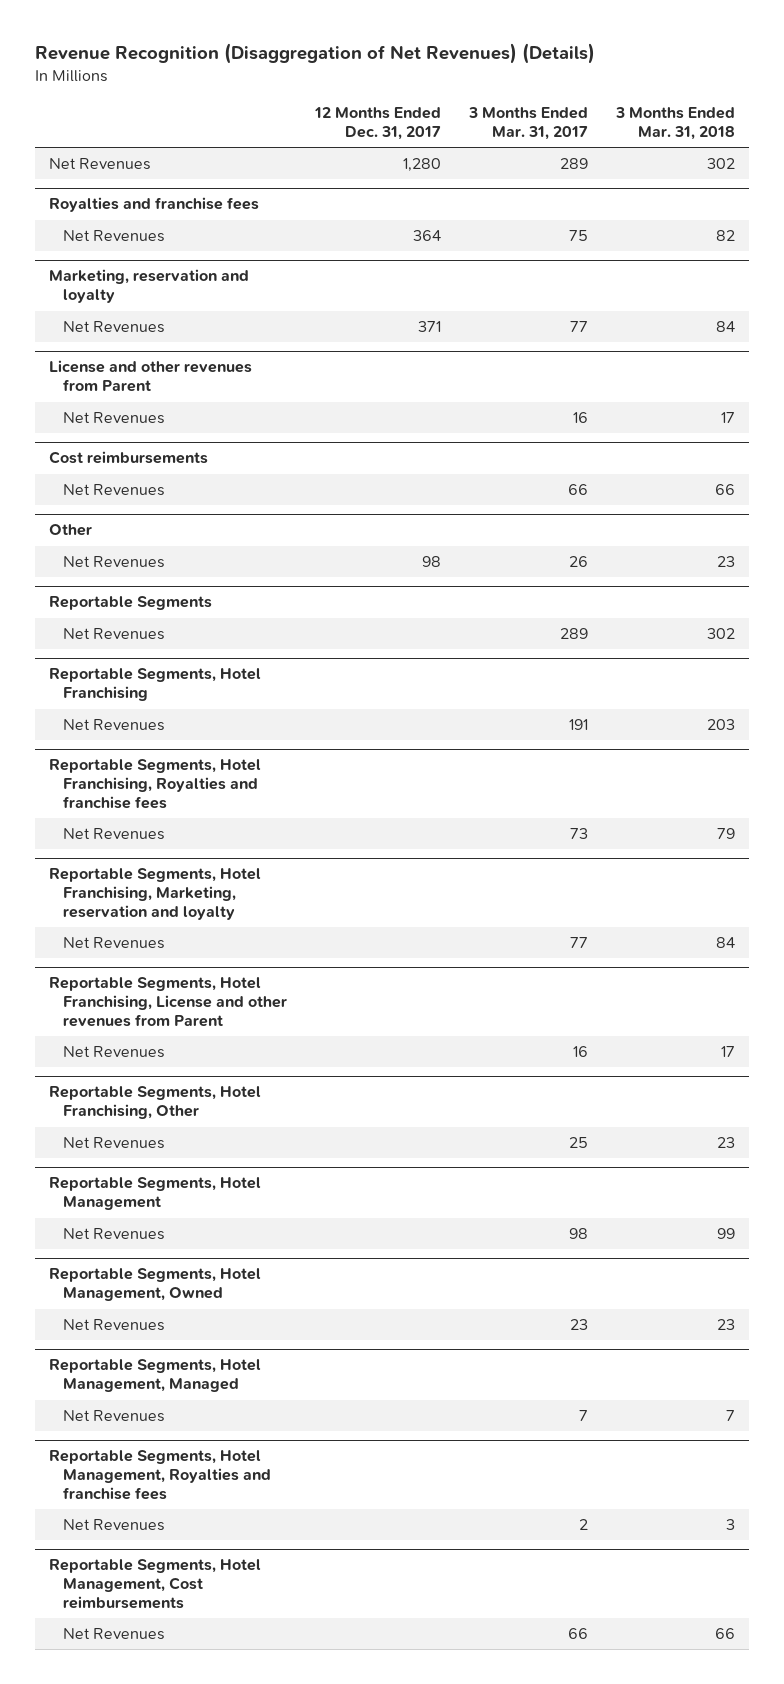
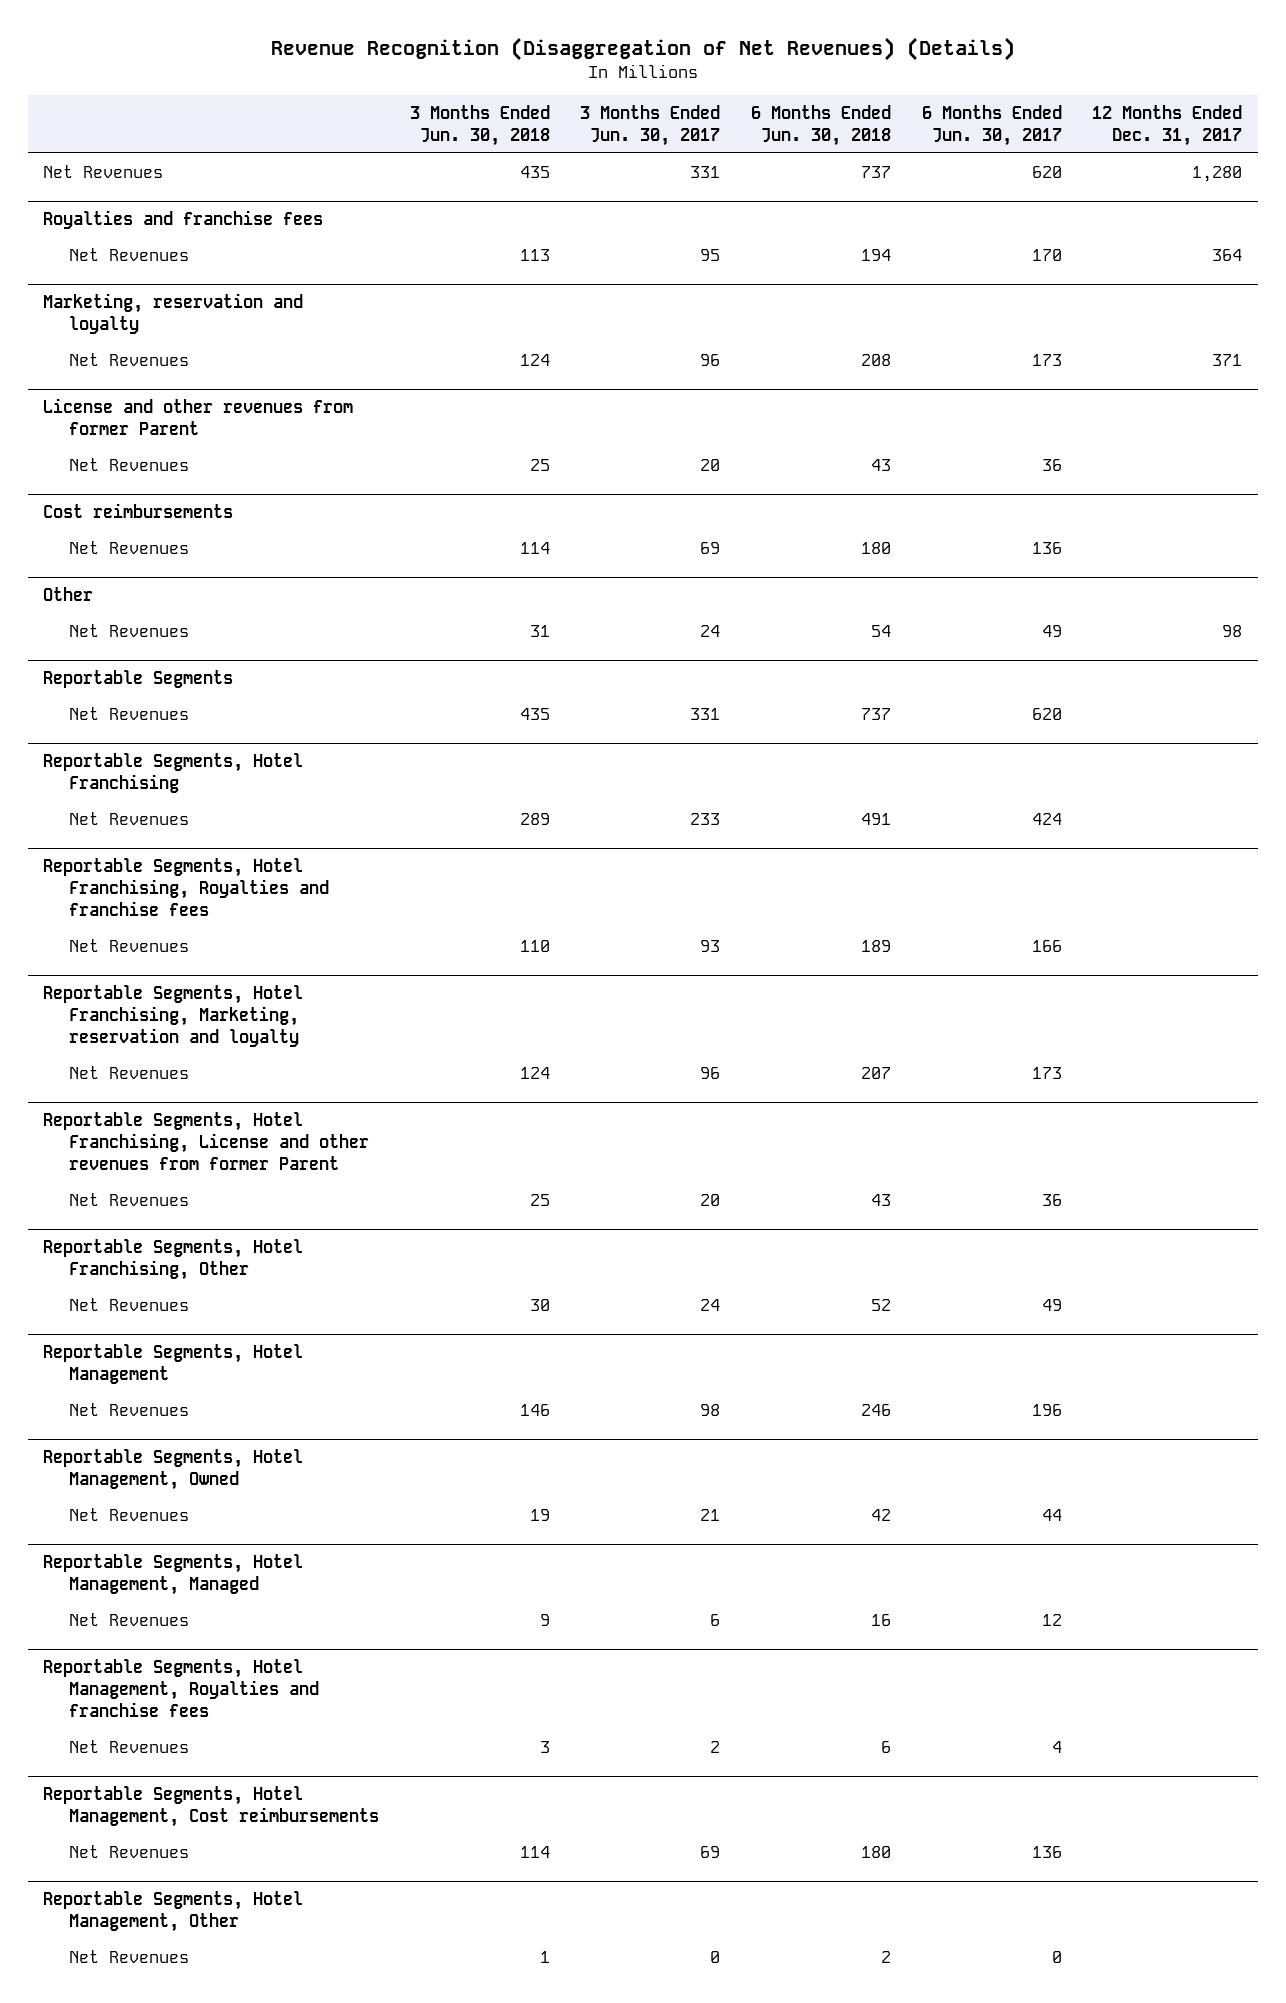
- | 12 Months Ended Dec. 31, 2017 | 3 Months Ended Mar. 31, 2017 | 3 Months Ended Mar. 31, 2018
+ | 3 Months Ended Jun. 30, 2018 | 3 Months Ended Jun. 30, 2017 | 6 Months Ended Jun. 30, 2018 | 6 Months Ended Jun. 30, 2017 | 12 Months Ended Dec. 31, 2017
- License and other revenues from Parent
+ License and other revenues from former Parent
- Reportable Segments, Hotel Franchising, License and other revenues from Parent
+ Reportable Segments, Hotel Franchising, License and other revenues from former Parent
+ Reportable Segments, Hotel Management, Other
+ Net Revenues | 1 | 0 | 2 | 0 |

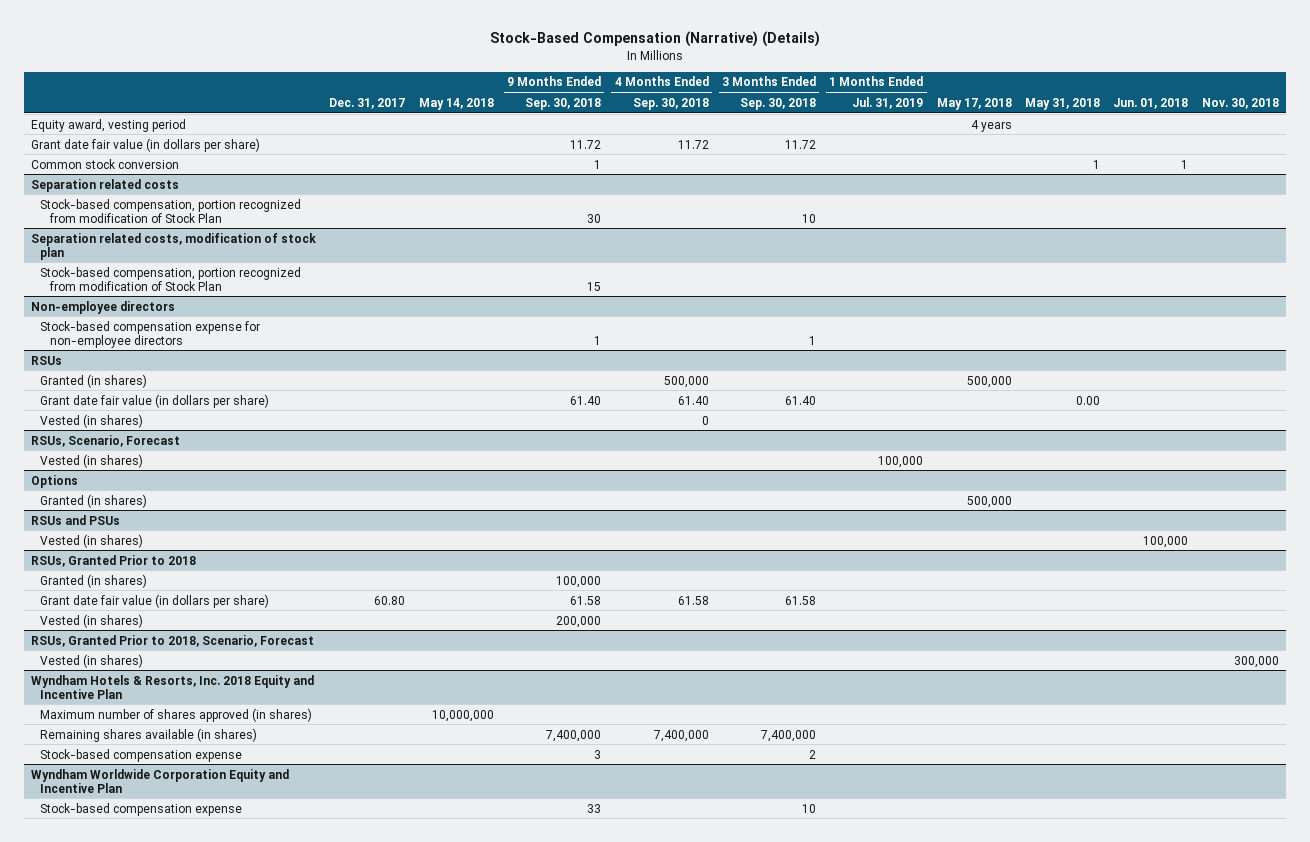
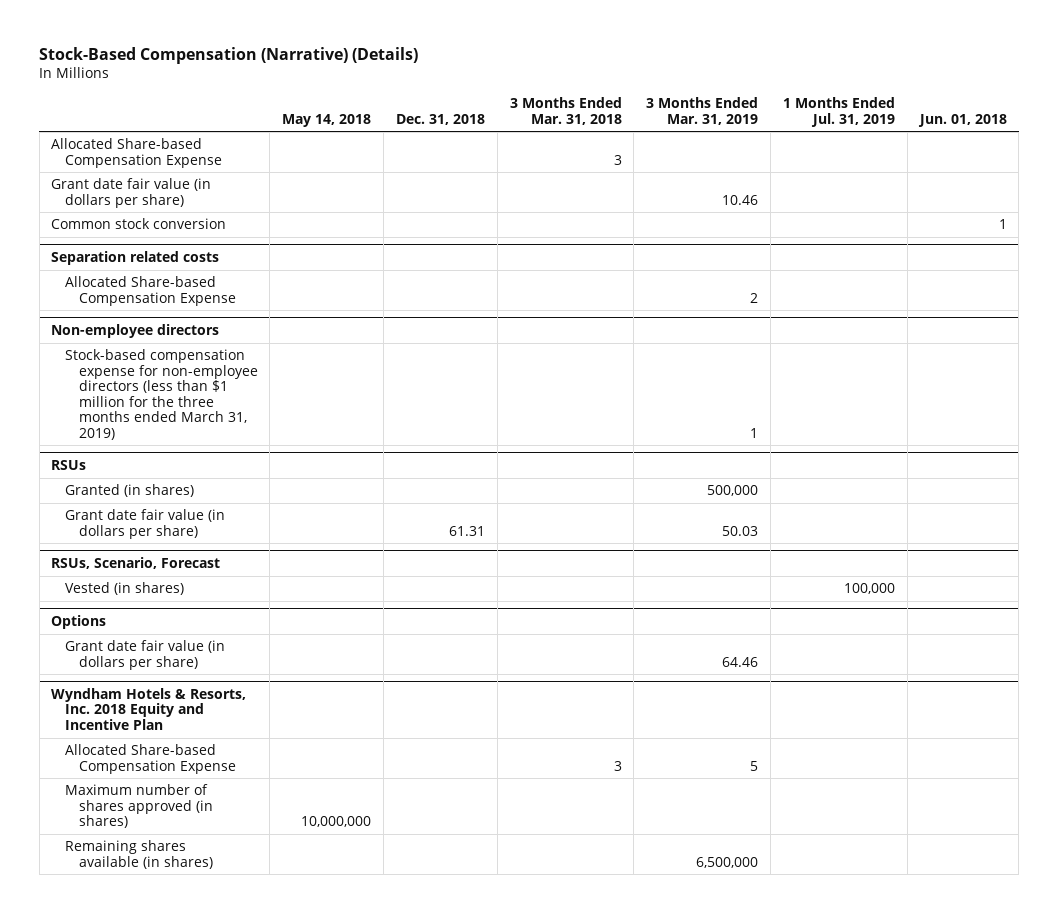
- | Dec. 31, 2017 | May 14, 2018 | 9 Months Ended Sep. 30, 2018 | 4 Months Ended Sep. 30, 2018 | 3 Months Ended Sep. 30, 2018 | 1 Months Ended Jul. 31, 2019 | May 17, 2018 | May 31, 2018 | Jun. 01, 2018 | Nov. 30, 2018
+ | May 14, 2018 | Dec. 31, 2018 | 3 Months Ended Mar. 31, 2018 | 3 Months Ended Mar. 31, 2019 | 1 Months Ended Jul. 31, 2019 | Jun. 01, 2018
- Equity award, vesting period | | | | | | | 4 years | | |
+ Allocated Share-based Compensation Expense | | | 3 | | |
@ Separation related costs
- Stock-based compensation, portion recognized from modification of Stock Plan | | | 30 | | 10 | | | | |
- Separation related costs, modification of stock plan
- Stock-based compensation, portion recognized from modification of Stock Plan | | | 15 | | | | | | |
@ Separation related costs
+ Allocated Share-based Compensation Expense | | | | 2 | |
@ Non-employee directors
- Stock-based compensation expense for non-employee directors | | | 1 | | 1 | | | | |
+ Stock-based compensation expense for non-employee directors (less than $1 million for the three months ended March 31, 2019) | | | | 1 | |
@ RSUs
- Vested (in shares) | | | | 0 | | | | | |
@ Options
- Granted (in shares) | | | | | | | 500,000 | | |
- RSUs and PSUs
- Vested (in shares) | | | | | | | | | 100,000 |
- RSUs, Granted Prior to 2018
- Granted (in shares) | | | 100,000 | | | | | | |
- Grant date fair value (in dollars per share) | 60.80 | | 61.58 | 61.58 | 61.58 | | | | |
- Vested (in shares) | | | 200,000 | | | | | | |
- RSUs, Granted Prior to 2018, Scenario, Forecast
- Vested (in shares) | | | | | | | | | | 300,000
@ Options
+ Grant date fair value (in dollars per share) | | | | 64.46 | |
@ Wyndham Hotels & Resorts, Inc. 2018 Equity and Incentive Plan
+ Allocated Share-based Compensation Expense | | | 3 | 5 | |
- Stock-based compensation expense | | | 3 | | 2 | | | | |
- Wyndham Worldwide Corporation Equity and Incentive Plan
- Stock-based compensation expense | | | 33 | | 10 | | | | |

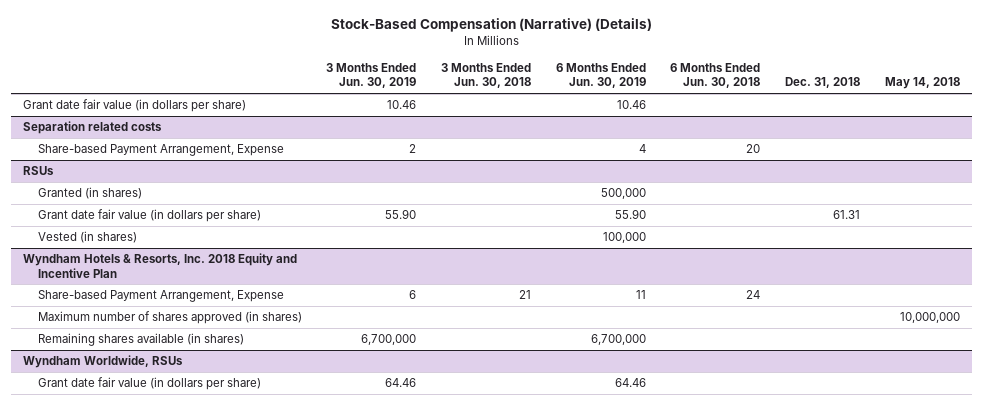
- | May 14, 2018 | Dec. 31, 2018 | 3 Months Ended Mar. 31, 2018 | 3 Months Ended Mar. 31, 2019 | 1 Months Ended Jul. 31, 2019 | Jun. 01, 2018
+ | 3 Months Ended Jun. 30, 2019 | 3 Months Ended Jun. 30, 2018 | 6 Months Ended Jun. 30, 2019 | 6 Months Ended Jun. 30, 2018 | Dec. 31, 2018 | May 14, 2018
- Allocated Share-based Compensation Expense | | | 3 | | |
- Common stock conversion | | | | | | 1
@ Separation related costs
- Allocated Share-based Compensation Expense | | | | 2 | |
- Non-employee directors
- Stock-based compensation expense for non-employee directors (less than $1 million for the three months ended March 31, 2019) | | | | 1 | |
@ Separation related costs
+ Share-based Payment Arrangement, Expense | 2 | | 4 | 20 | |
- RSUs, Scenario, Forecast
- Vested (in shares) | | | | | 100,000 |
- Options
- Grant date fair value (in dollars per share) | | | | 64.46 | |
@ RSUs
+ Vested (in shares) | | | 100,000 | | |
@ Wyndham Hotels & Resorts, Inc. 2018 Equity and Incentive Plan
- Allocated Share-based Compensation Expense | | | 3 | 5 | |
+ Share-based Payment Arrangement, Expense | 6 | 21 | 11 | 24 | |
+ Wyndham Worldwide, RSUs
+ Grant date fair value (in dollars per share) | 64.46 | | 64.46 | | |

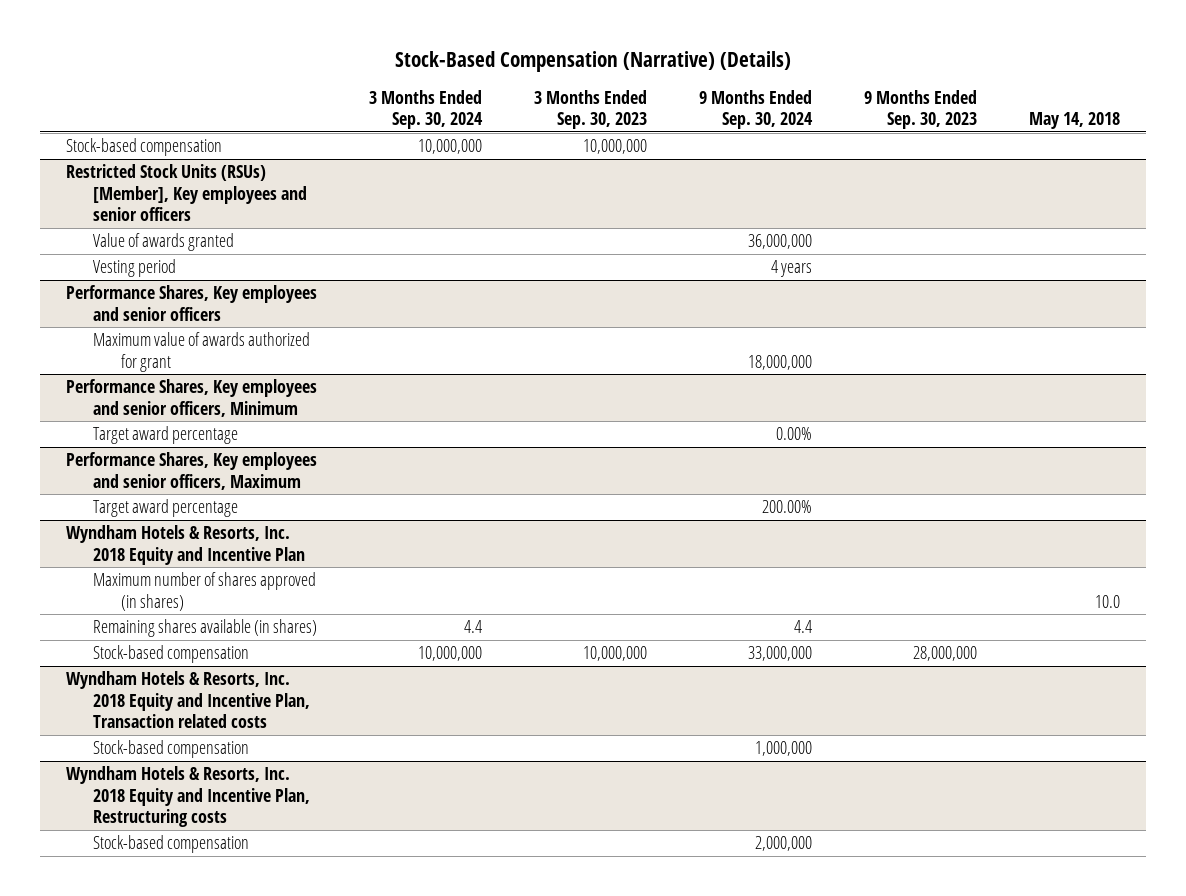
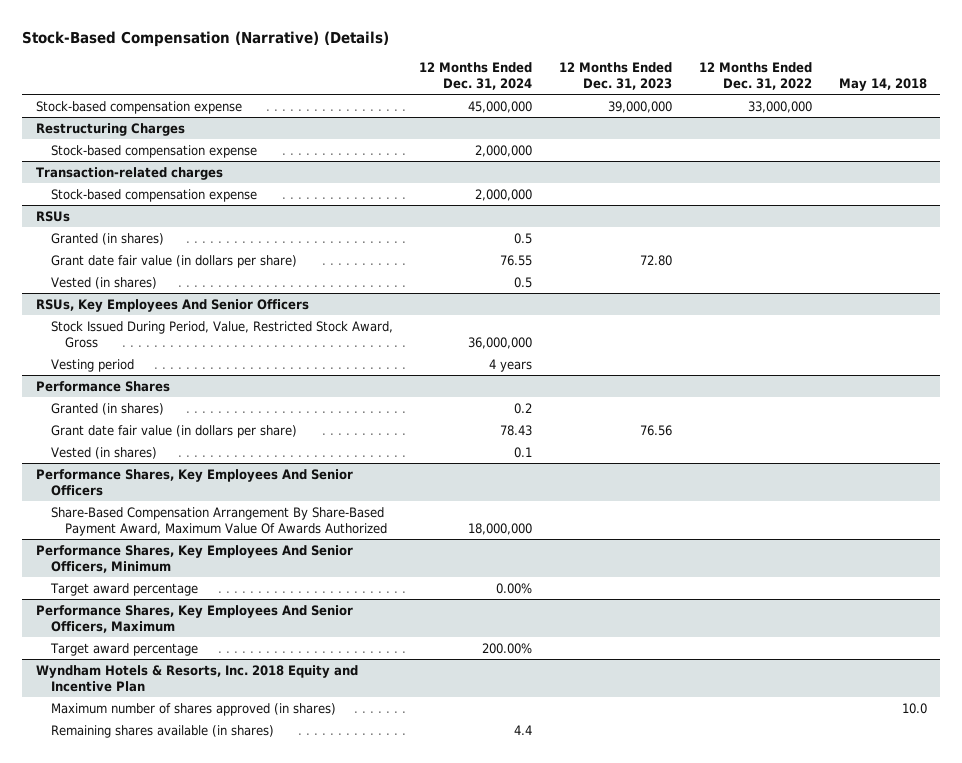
- | 3 Months Ended Sep. 30, 2024 | 3 Months Ended Sep. 30, 2023 | 9 Months Ended Sep. 30, 2024 | 9 Months Ended Sep. 30, 2023 | May 14, 2018
+ | 12 Months Ended Dec. 31, 2024 | 12 Months Ended Dec. 31, 2023 | 12 Months Ended Dec. 31, 2022 | May 14, 2018
- Stock-based compensation | 10,000,000 | 10,000,000 | | |
- Restricted Stock Units (RSUs) [Member], Key employees and senior officers
- Value of awards granted | | | 36,000,000 | |
+ Stock-based compensation expense | 45,000,000 | 39,000,000 | 33,000,000 |
+ Restructuring Charges
+ Stock-based compensation expense | 2,000,000 | | |
+ Transaction-related charges
+ Stock-based compensation expense | 2,000,000 | | |
+ RSUs
+ Granted (in shares) | 0.5 | | |
+ Grant date fair value (in dollars per share) | 76.55 | 72.80 | |
+ Vested (in shares) | 0.5 | | |
+ RSUs, Key Employees And Senior Officers
+ Stock Issued During Period, Value, Restricted Stock Award, Gross | 36,000,000 | | |
- Performance Shares, Key employees and senior officers
- Maximum value of awards authorized for grant | | | 18,000,000 | |
- Performance Shares, Key employees and senior officers, Minimum
+ Performance Shares
+ Granted (in shares) | 0.2 | | |
+ Grant date fair value (in dollars per share) | 78.43 | 76.56 | |
+ Vested (in shares) | 0.1 | | |
+ Performance Shares, Key Employees And Senior Officers
+ Share-Based Compensation Arrangement By Share-Based Payment Award, Maximum Value Of Awards Authorized | 18,000,000 | | |
+ Performance Shares, Key Employees And Senior Officers, Minimum
- Performance Shares, Key employees and senior officers, Maximum
+ Performance Shares, Key Employees And Senior Officers, Maximum
@ Wyndham Hotels & Resorts, Inc. 2018 Equity and Incentive Plan
- Stock-based compensation | 10,000,000 | 10,000,000 | 33,000,000 | 28,000,000 |
- Wyndham Hotels & Resorts, Inc. 2018 Equity and Incentive Plan, Transaction related costs
- Stock-based compensation | | | 1,000,000 | |
- Wyndham Hotels & Resorts, Inc. 2018 Equity and Incentive Plan, Restructuring costs
- Stock-based compensation | | | 2,000,000 | |

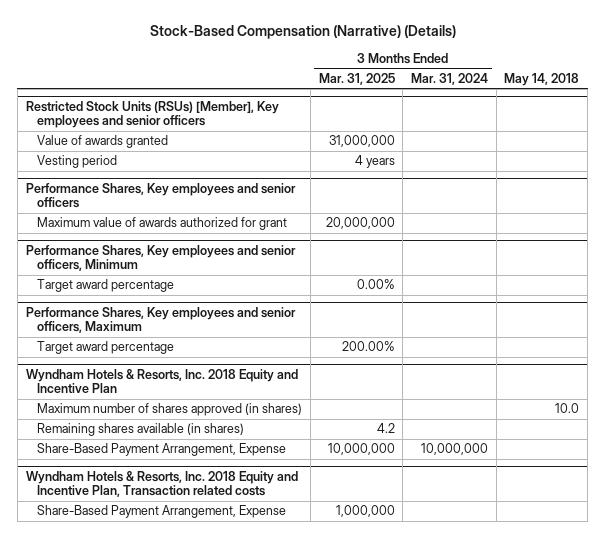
- | 12 Months Ended Dec. 31, 2024 | 12 Months Ended Dec. 31, 2023 | 12 Months Ended Dec. 31, 2022 | May 14, 2018
+ | 3 Months Ended Mar. 31, 2025 | 3 Months Ended Mar. 31, 2024 | May 14, 2018
- Stock-based compensation expense | 45,000,000 | 39,000,000 | 33,000,000 |
- Restructuring Charges
- Stock-based compensation expense | 2,000,000 | | |
- Transaction-related charges
- Stock-based compensation expense | 2,000,000 | | |
- RSUs
- Granted (in shares) | 0.5 | | |
- Grant date fair value (in dollars per share) | 76.55 | 72.80 | |
- Vested (in shares) | 0.5 | | |
- RSUs, Key Employees And Senior Officers
- Stock Issued During Period, Value, Restricted Stock Award, Gross | 36,000,000 | | |
+ Restricted Stock Units (RSUs) [Member], Key employees and senior officers
+ Value of awards granted | 31,000,000 | |
- Performance Shares
- Granted (in shares) | 0.2 | | |
- Grant date fair value (in dollars per share) | 78.43 | 76.56 | |
- Vested (in shares) | 0.1 | | |
- Performance Shares, Key Employees And Senior Officers
- Share-Based Compensation Arrangement By Share-Based Payment Award, Maximum Value Of Awards Authorized | 18,000,000 | | |
- Performance Shares, Key Employees And Senior Officers, Minimum
+ Performance Shares, Key employees and senior officers
+ Maximum value of awards authorized for grant | 20,000,000 | |
+ Performance Shares, Key employees and senior officers, Minimum
- Performance Shares, Key Employees And Senior Officers, Maximum
+ Performance Shares, Key employees and senior officers, Maximum
@ Wyndham Hotels & Resorts, Inc. 2018 Equity and Incentive Plan
+ Share-Based Payment Arrangement, Expense | 10,000,000 | 10,000,000 |
+ Wyndham Hotels & Resorts, Inc. 2018 Equity and Incentive Plan, Transaction related costs
+ Share-Based Payment Arrangement, Expense | 1,000,000 | |

